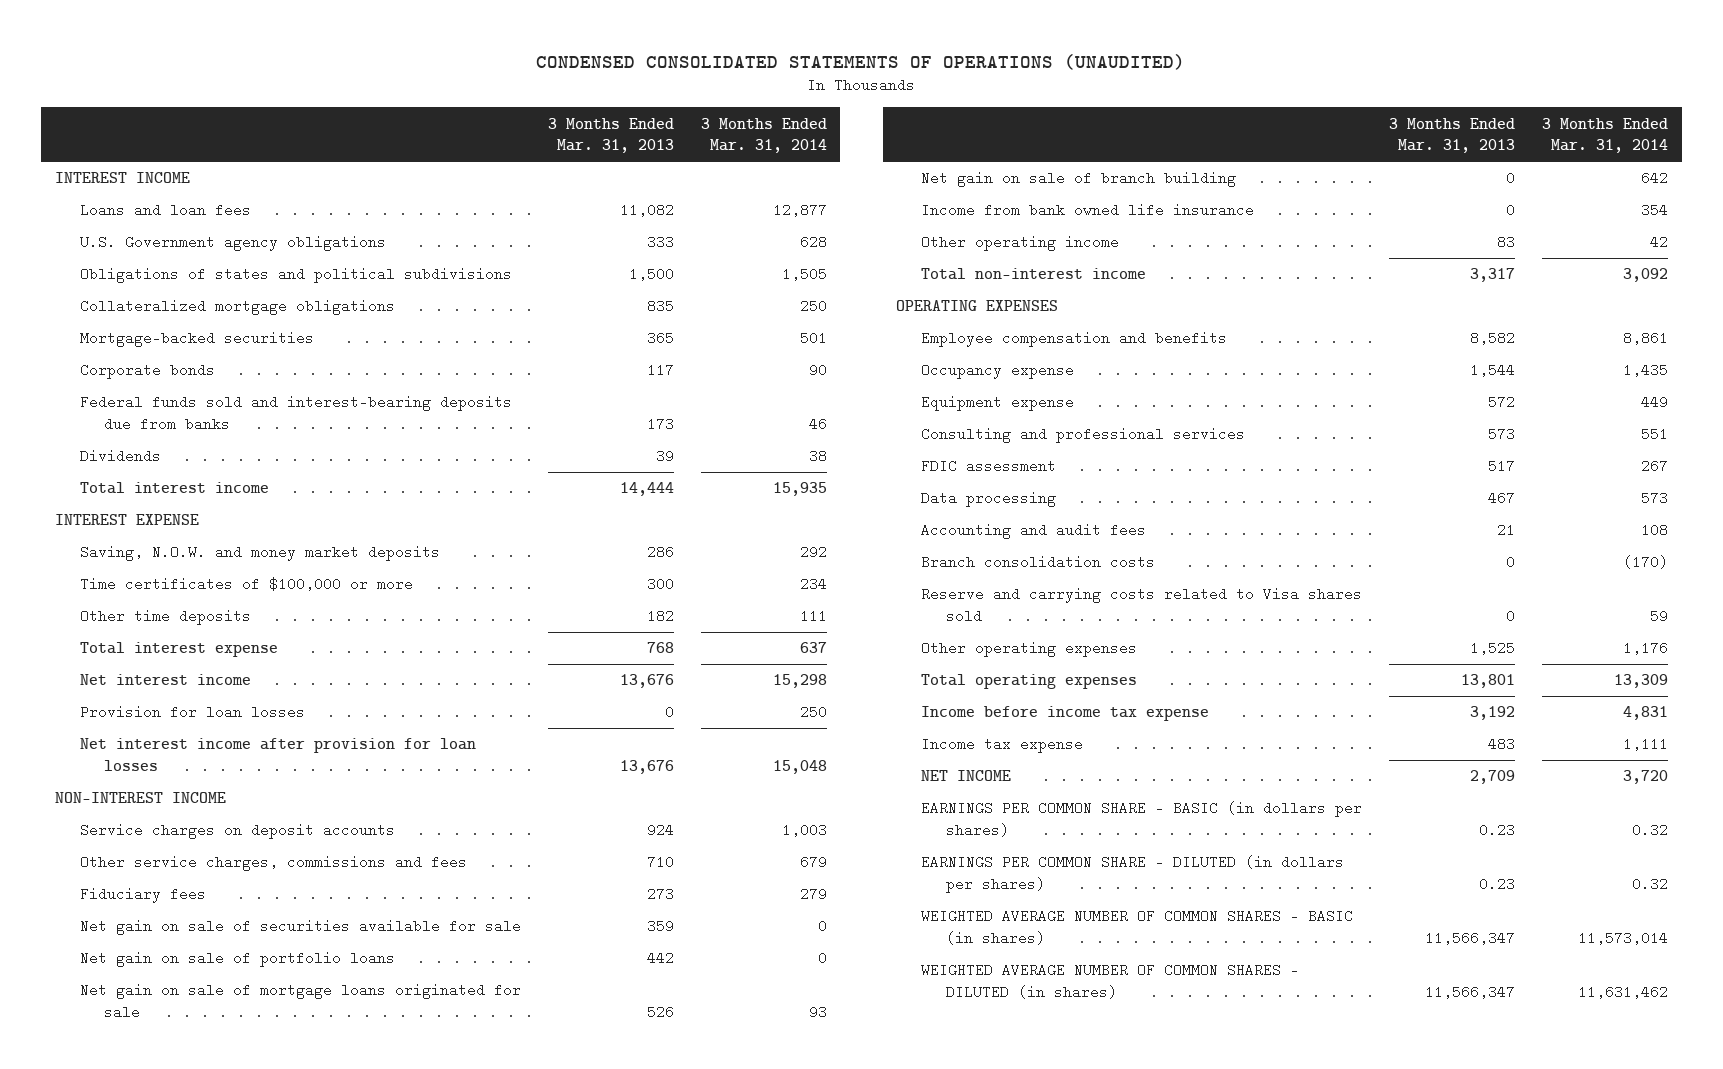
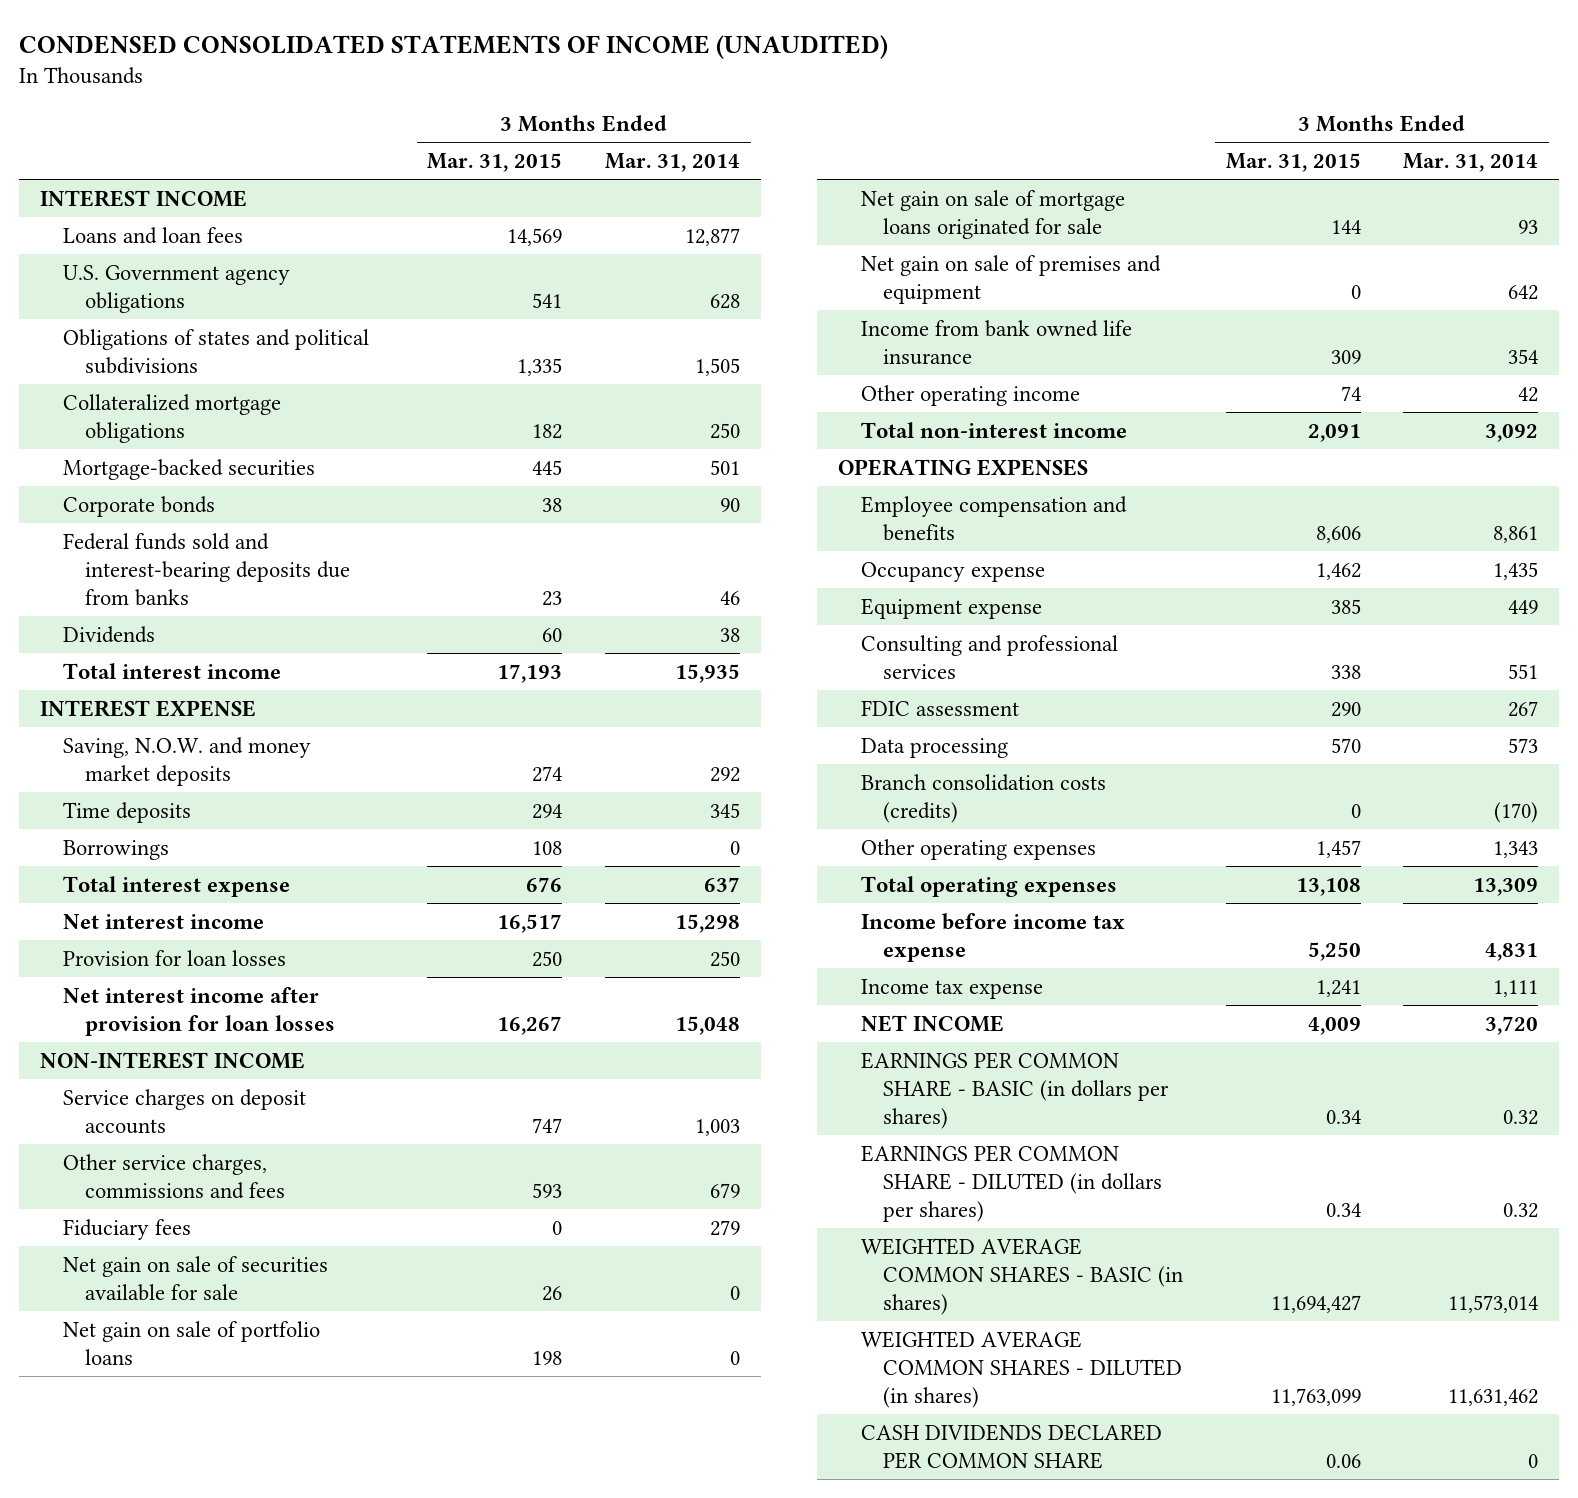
- CONDENSED CONSOLIDATED STATEMENTS OF OPERATIONS (UNAUDITED)
+ CONDENSED CONSOLIDATED STATEMENTS OF INCOME (UNAUDITED)
- | 3 Months Ended Mar. 31, 2013 | 3 Months Ended Mar. 31, 2014
+ | 3 Months Ended Mar. 31, 2015 | 3 Months Ended Mar. 31, 2014
- Time certificates of $100,000 or more | 300 | 234
- Other time deposits | 182 | 111
+ Time deposits | 294 | 345
+ Borrowings | 108 | 0
- Net gain on sale of branch building | 0 | 642
+ Net gain on sale of premises and equipment | 0 | 642
- Accounting and audit fees | 21 | 108
- Branch consolidation costs | 0 | (170)
- Reserve and carrying costs related to Visa shares sold | 0 | 59
- Other operating expenses | 1,525 | 1,176
+ Branch consolidation costs (credits) | 0 | (170)
+ Other operating expenses | 1,457 | 1,343
- WEIGHTED AVERAGE NUMBER OF COMMON SHARES - BASIC (in shares) | 11,566,347 | 11,573,014
- WEIGHTED AVERAGE NUMBER OF COMMON SHARES - DILUTED (in shares) | 11,566,347 | 11,631,462
+ WEIGHTED AVERAGE COMMON SHARES - BASIC (in shares) | 11,694,427 | 11,573,014
+ WEIGHTED AVERAGE COMMON SHARES - DILUTED (in shares) | 11,763,099 | 11,631,462
+ CASH DIVIDENDS DECLARED PER COMMON SHARE | 0.06 | 0

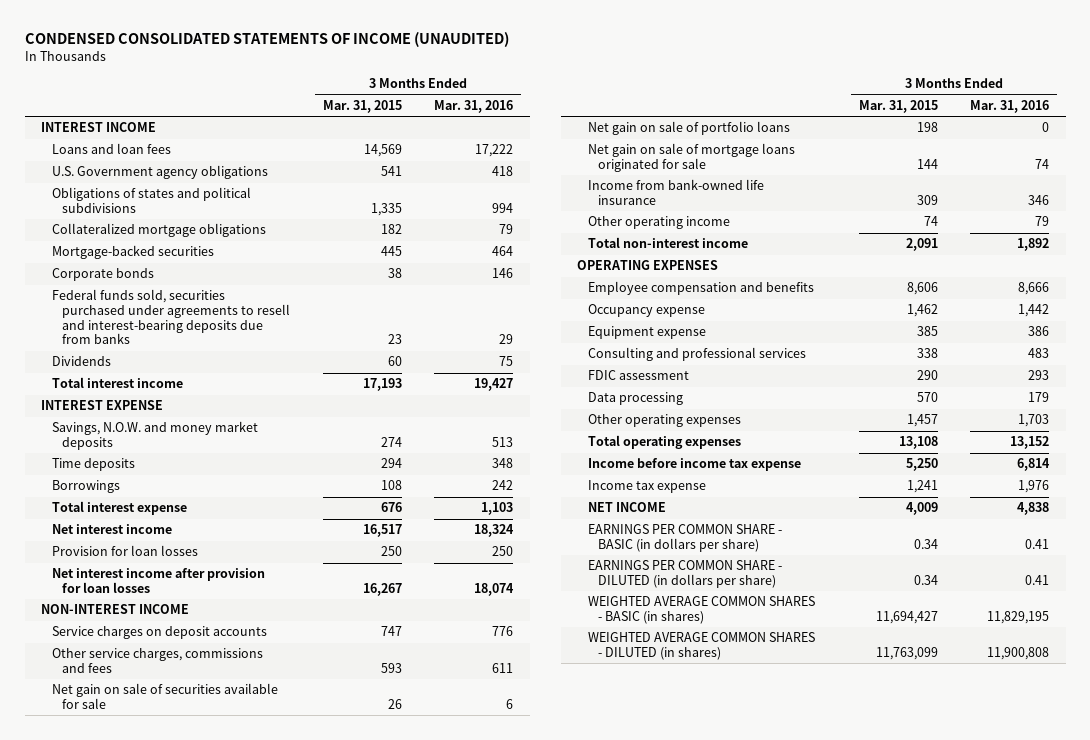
- | 3 Months Ended Mar. 31, 2015 | 3 Months Ended Mar. 31, 2014
+ | 3 Months Ended Mar. 31, 2015 | 3 Months Ended Mar. 31, 2016
- Federal funds sold and interest-bearing deposits due from banks | 23 | 46
+ Federal funds sold, securities purchased under agreements to resell and interest-bearing deposits due from banks | 23 | 29
- Saving, N.O.W. and money market deposits | 274 | 292
+ Savings, N.O.W. and money market deposits | 274 | 513
- Fiduciary fees | 0 | 279
- Net gain on sale of premises and equipment | 0 | 642
- Income from bank owned life insurance | 309 | 354
+ Income from bank-owned life insurance | 309 | 346
- Branch consolidation costs (credits) | 0 | (170)
- EARNINGS PER COMMON SHARE - BASIC (in dollars per shares) | 0.34 | 0.32
- EARNINGS PER COMMON SHARE - DILUTED (in dollars per shares) | 0.34 | 0.32
+ EARNINGS PER COMMON SHARE - BASIC (in dollars per share) | 0.34 | 0.41
+ EARNINGS PER COMMON SHARE - DILUTED (in dollars per share) | 0.34 | 0.41
- CASH DIVIDENDS DECLARED PER COMMON SHARE | 0.06 | 0

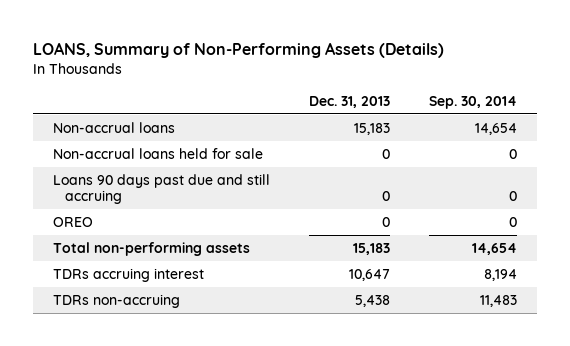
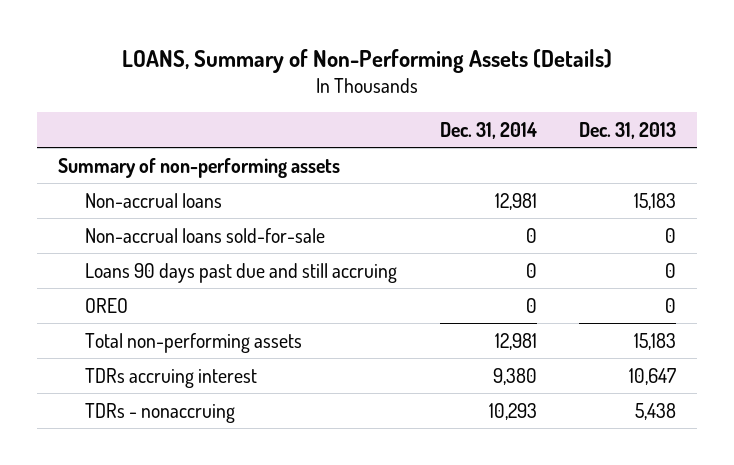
- | Dec. 31, 2013 | Sep. 30, 2014
+ | Dec. 31, 2014 | Dec. 31, 2013
+ Summary of non-performing assets
- Non-accrual loans held for sale | 0 | 0
+ Non-accrual loans sold-for-sale | 0 | 0
- TDRs non-accruing | 5,438 | 11,483
+ TDRs - nonaccruing | 10,293 | 5,438

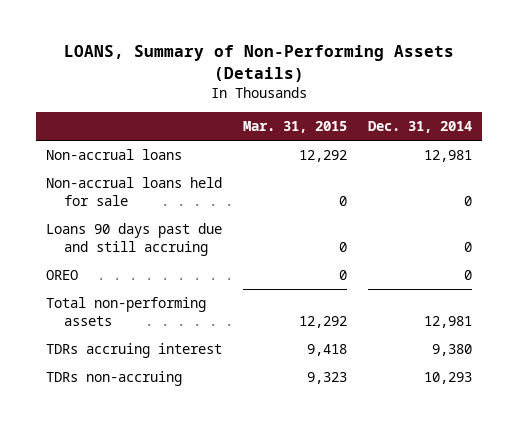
- | Dec. 31, 2014 | Dec. 31, 2013
+ | Mar. 31, 2015 | Dec. 31, 2014
- Summary of non-performing assets
- Non-accrual loans sold-for-sale | 0 | 0
+ Non-accrual loans held for sale | 0 | 0
- TDRs - nonaccruing | 10,293 | 5,438
+ TDRs non-accruing | 9,323 | 10,293

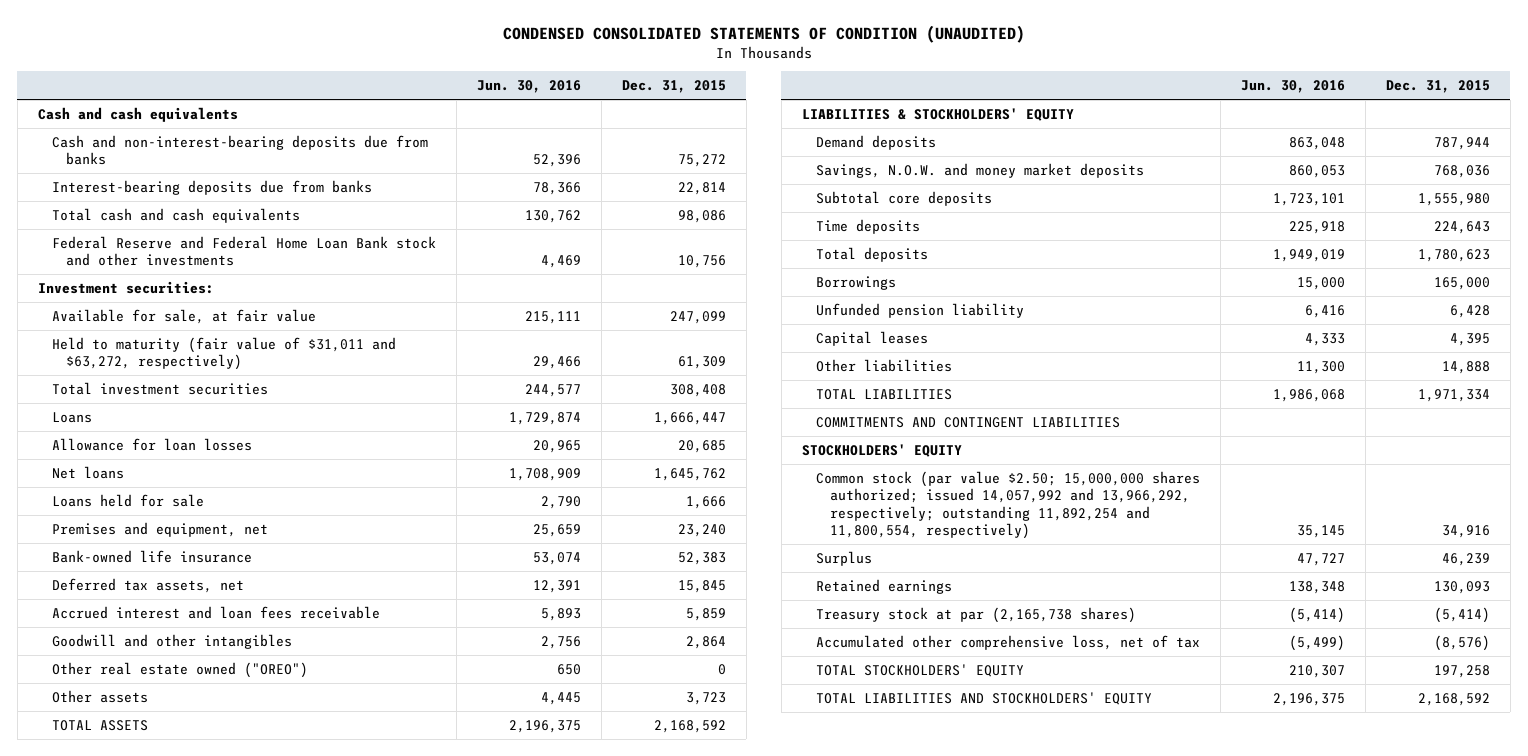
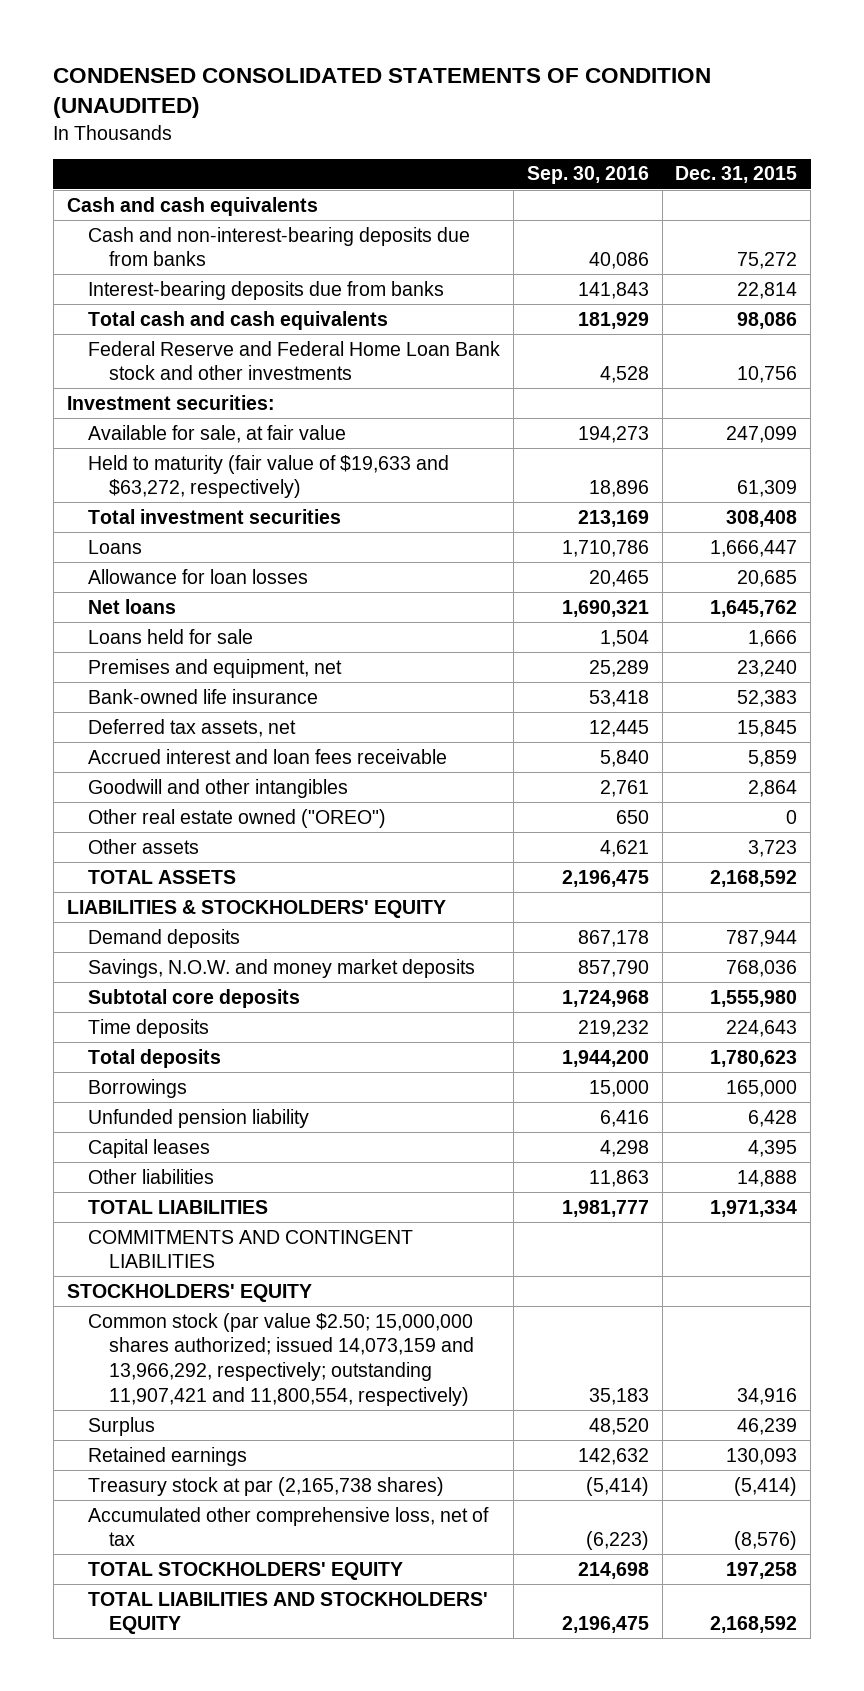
- | Jun. 30, 2016 | Dec. 31, 2015
+ | Sep. 30, 2016 | Dec. 31, 2015
- Held to maturity (fair value of $31,011 and $63,272, respectively) | 29,466 | 61,309
+ Held to maturity (fair value of $19,633 and $63,272, respectively) | 18,896 | 61,309
- Common stock (par value $2.50; 15,000,000 shares authorized; issued 14,057,992 and 13,966,292, respectively; outstanding 11,892,254 and 11,800,554, respectively) | 35,145 | 34,916
+ Common stock (par value $2.50; 15,000,000 shares authorized; issued 14,073,159 and 13,966,292, respectively; outstanding 11,907,421 and 11,800,554, respectively) | 35,183 | 34,916

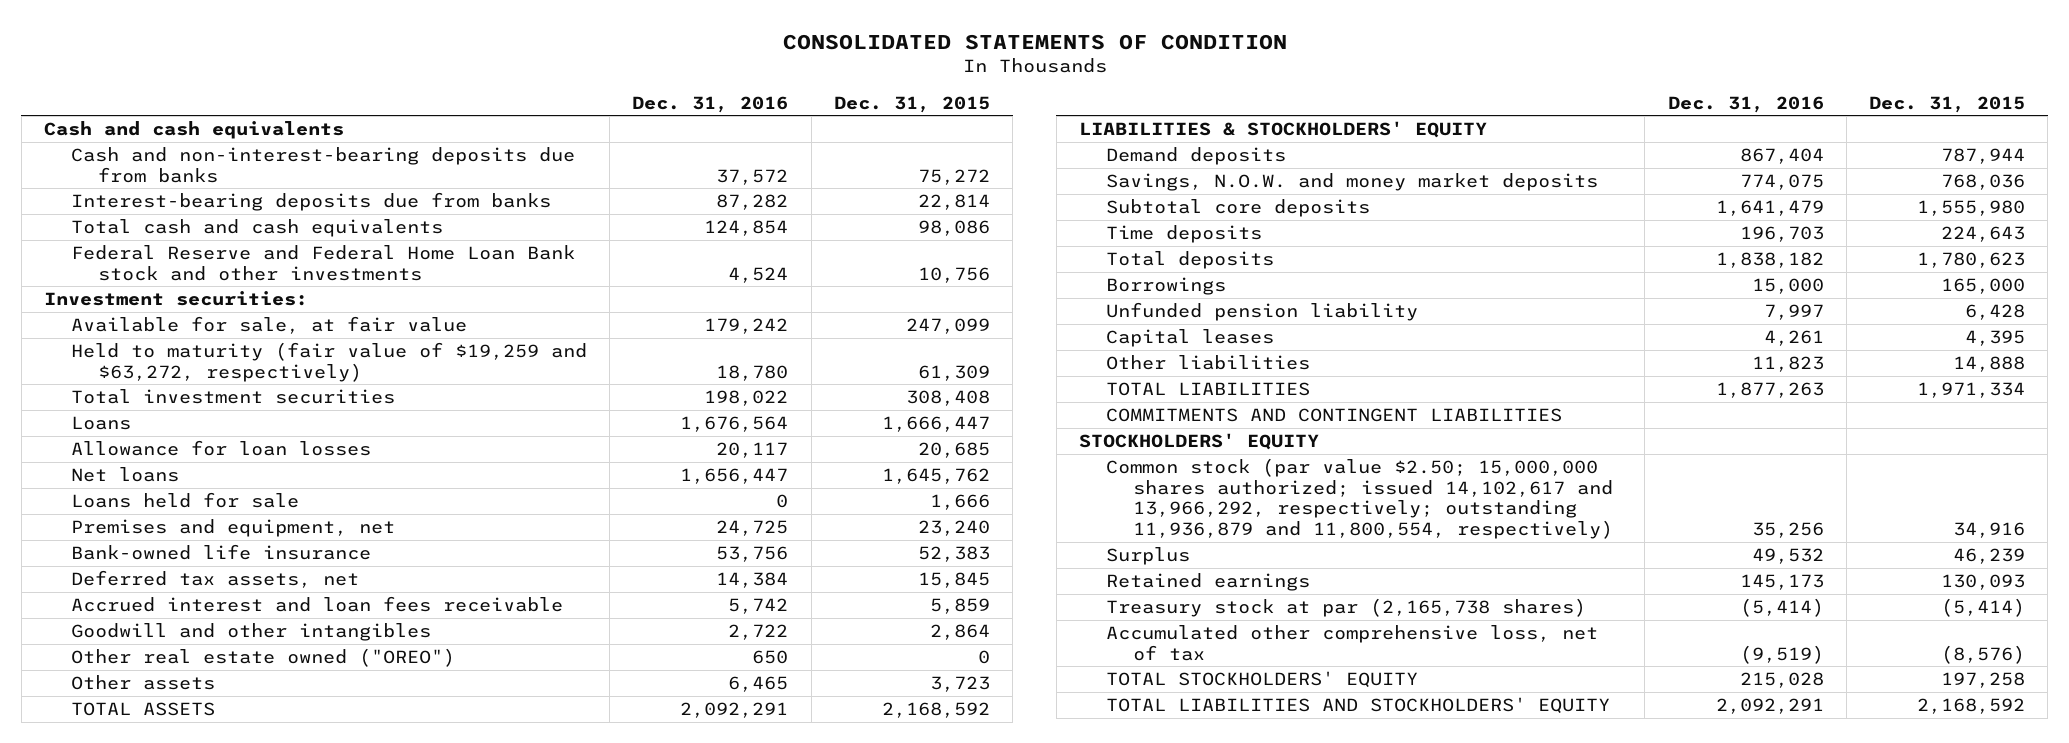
- CONDENSED CONSOLIDATED STATEMENTS OF CONDITION (UNAUDITED)
+ CONSOLIDATED STATEMENTS OF CONDITION
- | Sep. 30, 2016 | Dec. 31, 2015
+ | Dec. 31, 2016 | Dec. 31, 2015
- Held to maturity (fair value of $19,633 and $63,272, respectively) | 18,896 | 61,309
+ Held to maturity (fair value of $19,259 and $63,272, respectively) | 18,780 | 61,309
- Common stock (par value $2.50; 15,000,000 shares authorized; issued 14,073,159 and 13,966,292, respectively; outstanding 11,907,421 and 11,800,554, respectively) | 35,183 | 34,916
+ Common stock (par value $2.50; 15,000,000 shares authorized; issued 14,102,617 and 13,966,292, respectively; outstanding 11,936,879 and 11,800,554, respectively) | 35,256 | 34,916

